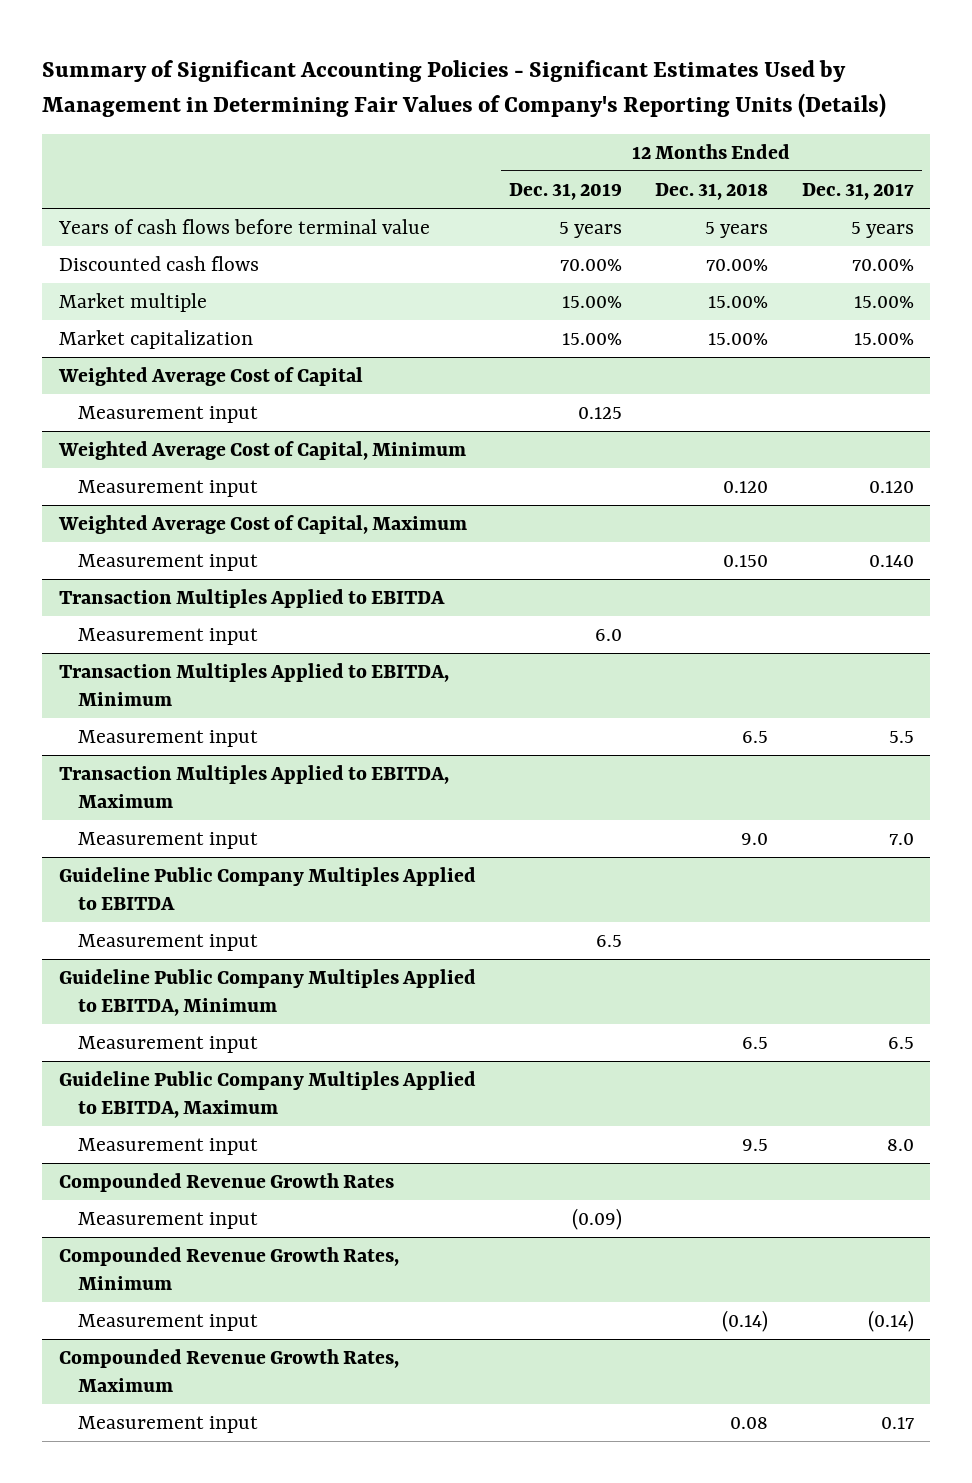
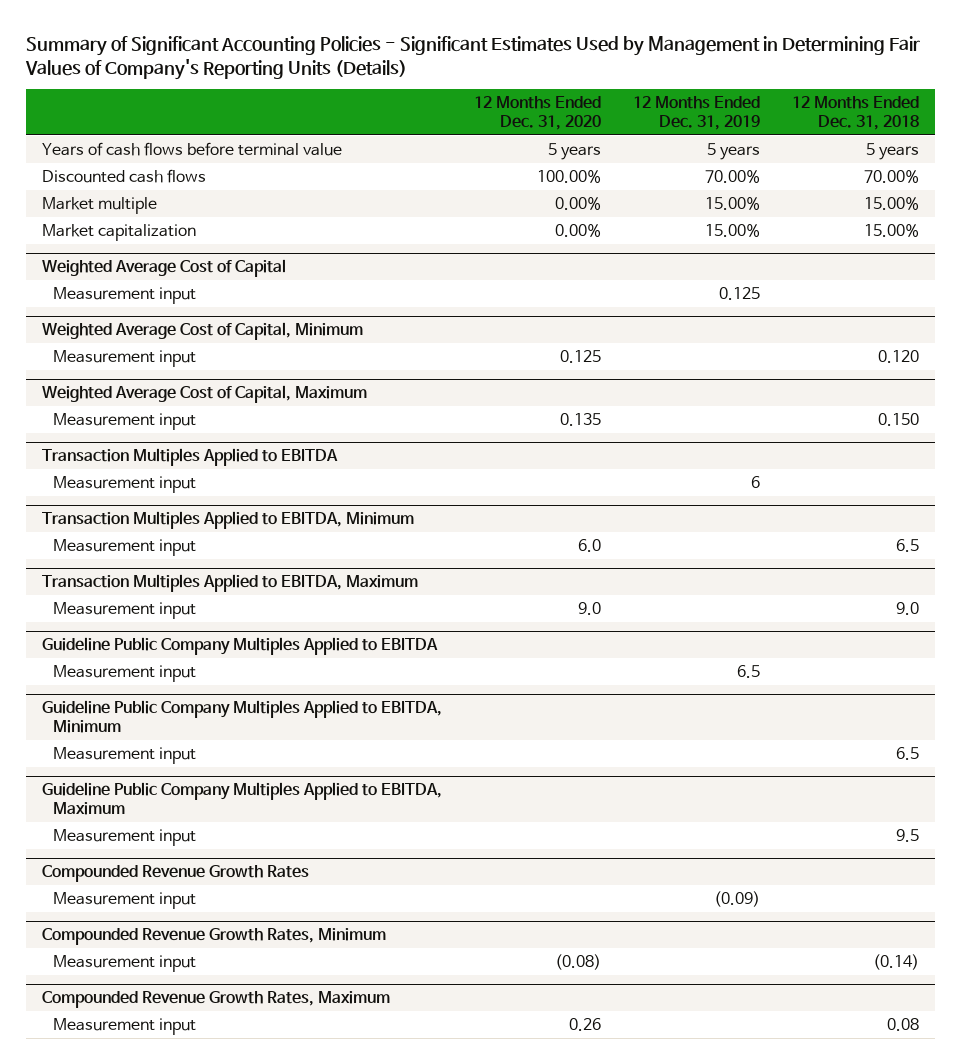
- | 12 Months Ended Dec. 31, 2019 | 12 Months Ended Dec. 31, 2018 | 12 Months Ended Dec. 31, 2017
+ | 12 Months Ended Dec. 31, 2020 | 12 Months Ended Dec. 31, 2019 | 12 Months Ended Dec. 31, 2018
@ Transaction Multiples Applied to EBITDA
- Measurement input | 6.0 | |
+ Measurement input | | 6 |

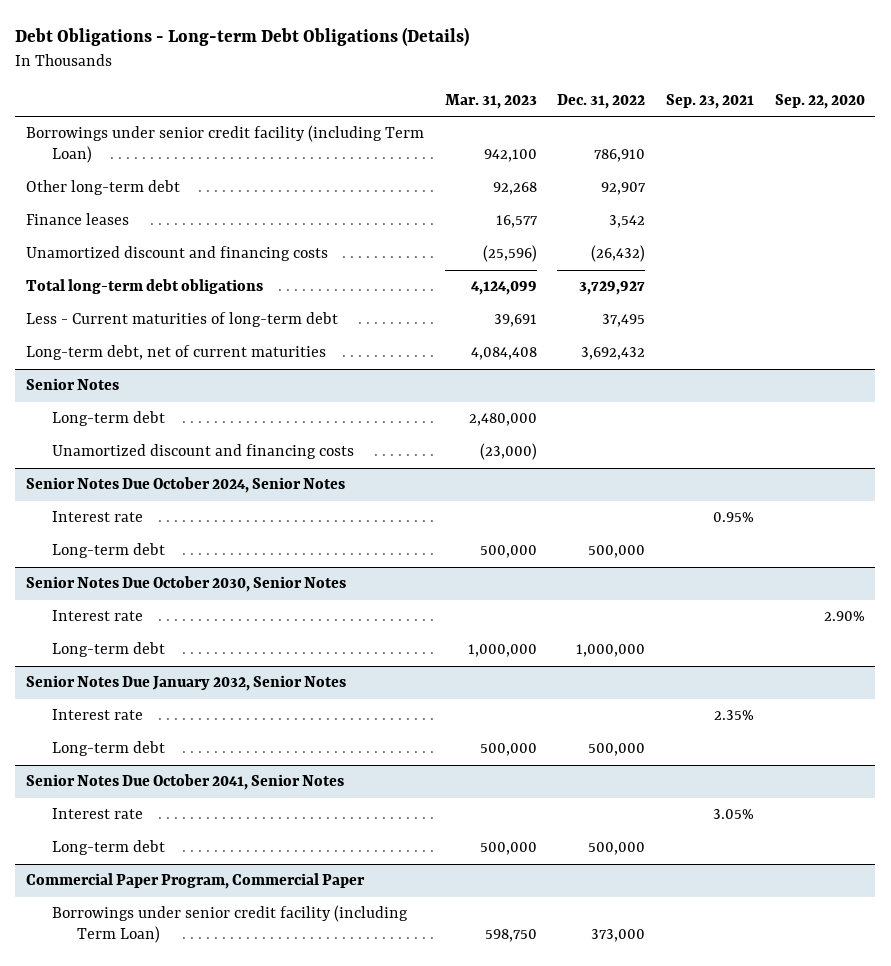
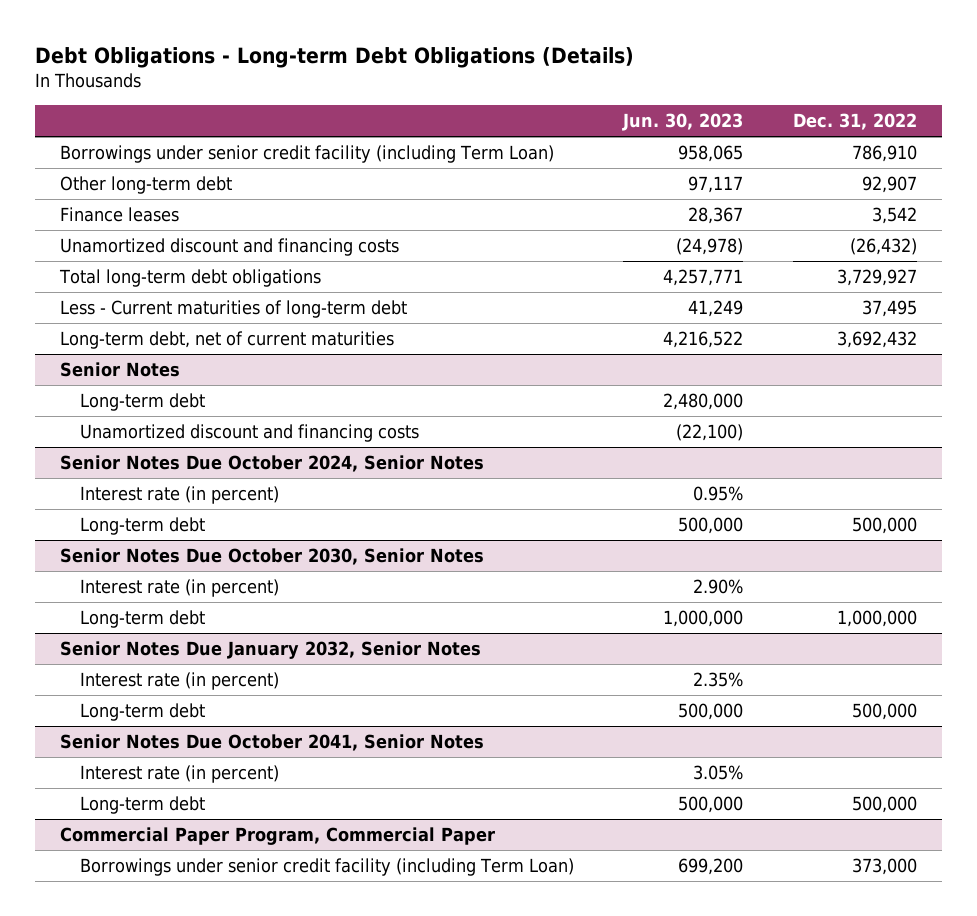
- | Mar. 31, 2023 | Dec. 31, 2022 | Sep. 23, 2021 | Sep. 22, 2020
+ | Jun. 30, 2023 | Dec. 31, 2022
@ Senior Notes Due October 2024, Senior Notes
- Interest rate | | | 0.95% |
+ Interest rate (in percent) | 0.95% |
@ Senior Notes Due October 2030, Senior Notes
- Interest rate | | | | 2.90%
+ Interest rate (in percent) | 2.90% |
@ Senior Notes Due January 2032, Senior Notes
- Interest rate | | | 2.35% |
+ Interest rate (in percent) | 2.35% |
@ Senior Notes Due October 2041, Senior Notes
- Interest rate | | | 3.05% |
+ Interest rate (in percent) | 3.05% |

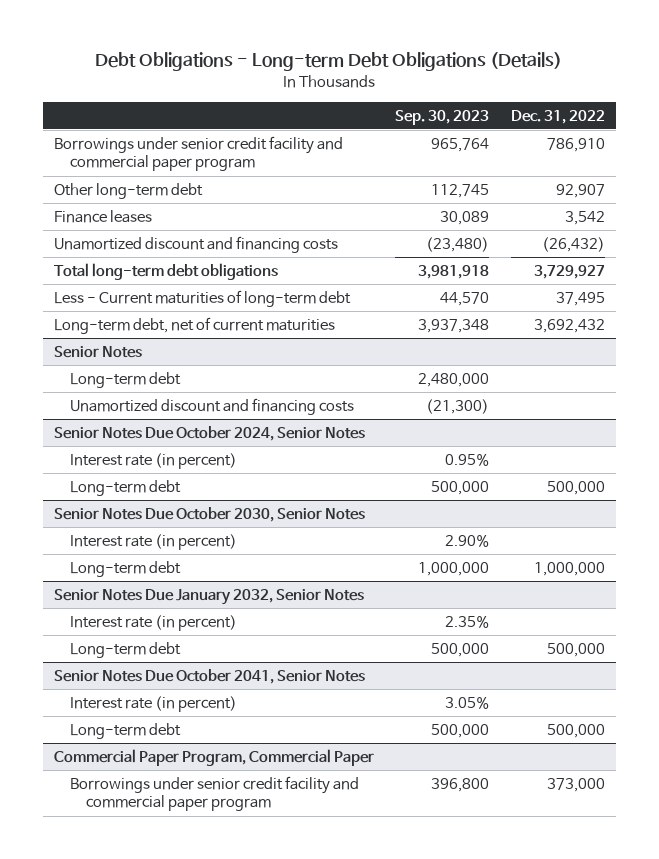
- | Jun. 30, 2023 | Dec. 31, 2022
+ | Sep. 30, 2023 | Dec. 31, 2022
- Borrowings under senior credit facility (including Term Loan) | 958,065 | 786,910
+ Borrowings under senior credit facility and commercial paper program | 965,764 | 786,910
@ Commercial Paper Program, Commercial Paper
- Borrowings under senior credit facility (including Term Loan) | 699,200 | 373,000
+ Borrowings under senior credit facility and commercial paper program | 396,800 | 373,000

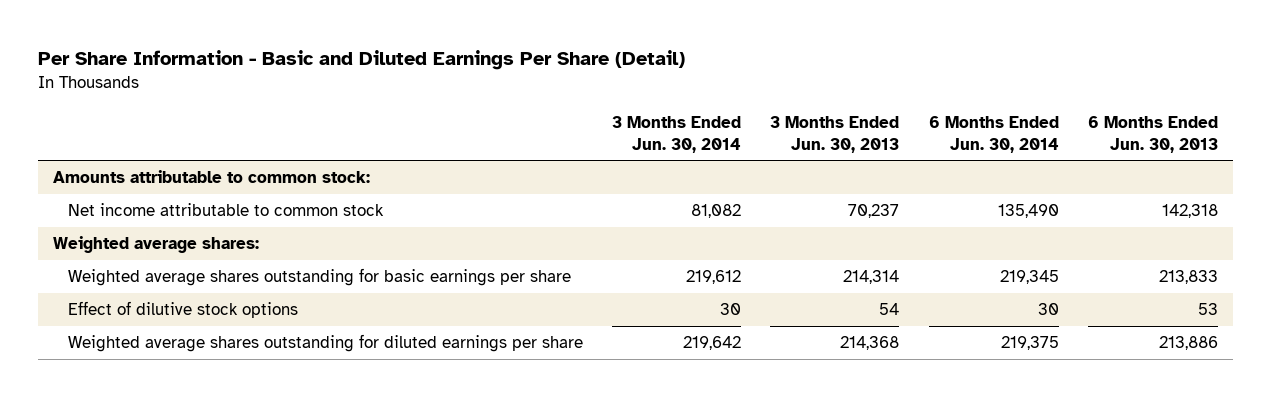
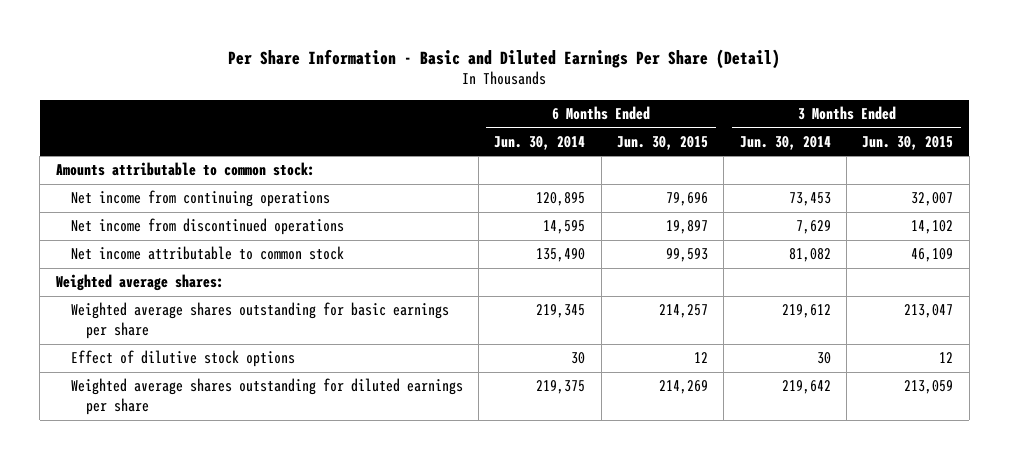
- | 3 Months Ended Jun. 30, 2014 | 3 Months Ended Jun. 30, 2013 | 6 Months Ended Jun. 30, 2014 | 6 Months Ended Jun. 30, 2013
+ | 6 Months Ended Jun. 30, 2014 | 6 Months Ended Jun. 30, 2015 | 3 Months Ended Jun. 30, 2014 | 3 Months Ended Jun. 30, 2015
+ Net income from continuing operations | 120,895 | 79,696 | 73,453 | 32,007
+ Net income from discontinued operations | 14,595 | 19,897 | 7,629 | 14,102

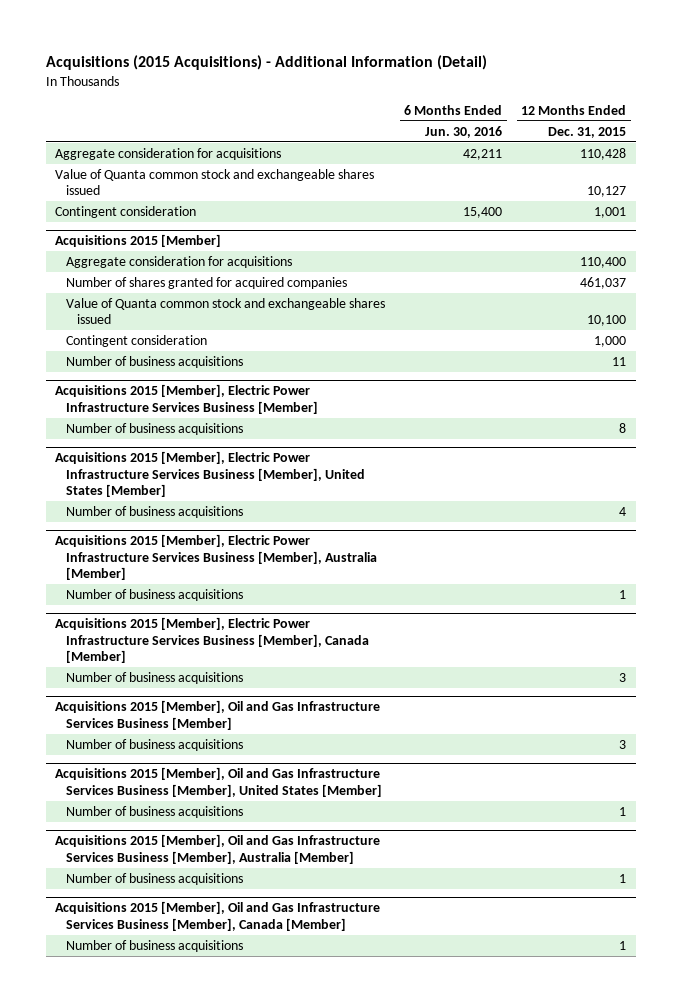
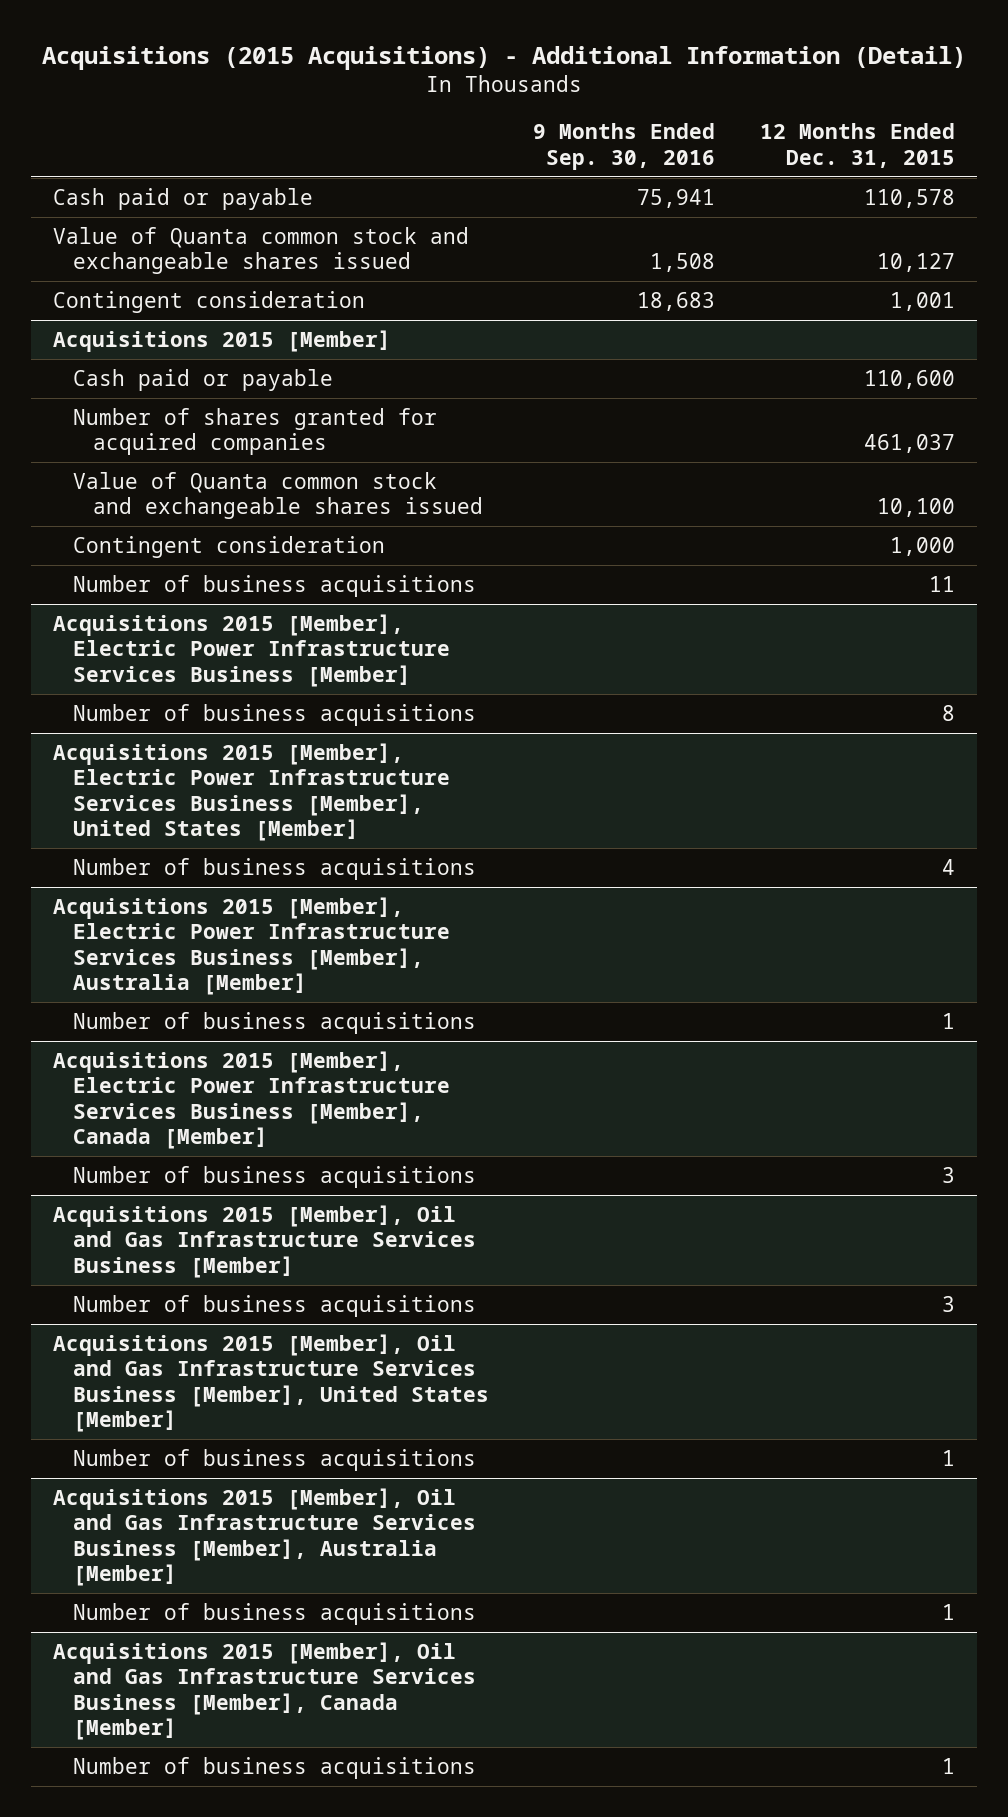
- | 6 Months Ended Jun. 30, 2016 | 12 Months Ended Dec. 31, 2015
+ | 9 Months Ended Sep. 30, 2016 | 12 Months Ended Dec. 31, 2015
- Aggregate consideration for acquisitions | 42,211 | 110,428
+ Cash paid or payable | 75,941 | 110,578
@ Acquisitions 2015 [Member]
- Aggregate consideration for acquisitions | | 110,400
+ Cash paid or payable | | 110,600

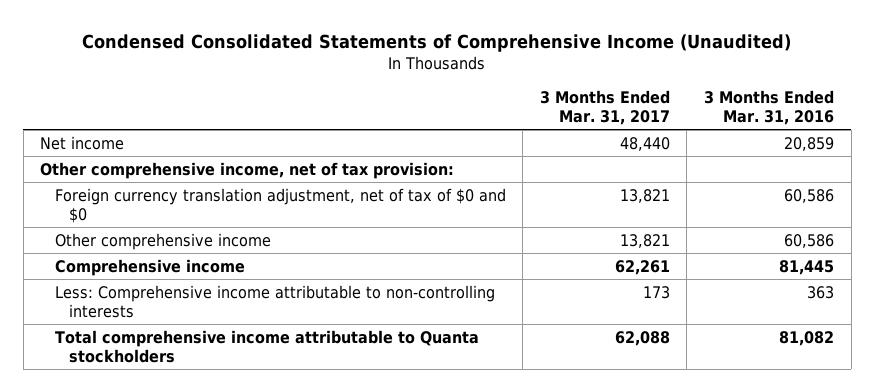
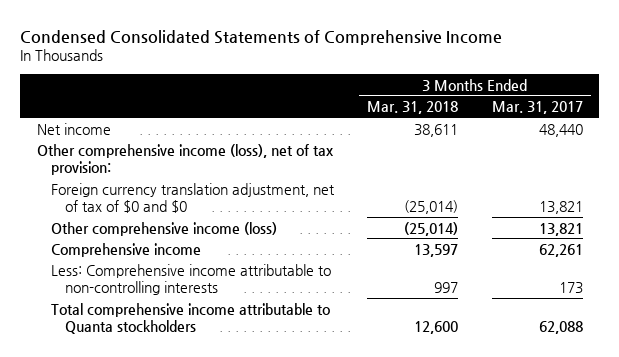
- Condensed Consolidated Statements of Comprehensive Income (Unaudited)
+ Condensed Consolidated Statements of Comprehensive Income
- | 3 Months Ended Mar. 31, 2017 | 3 Months Ended Mar. 31, 2016
+ | 3 Months Ended Mar. 31, 2018 | 3 Months Ended Mar. 31, 2017
- Other comprehensive income, net of tax provision:
+ Other comprehensive income (loss), net of tax provision:
- Other comprehensive income | 13,821 | 60,586
+ Other comprehensive income (loss) | (25,014) | 13,821

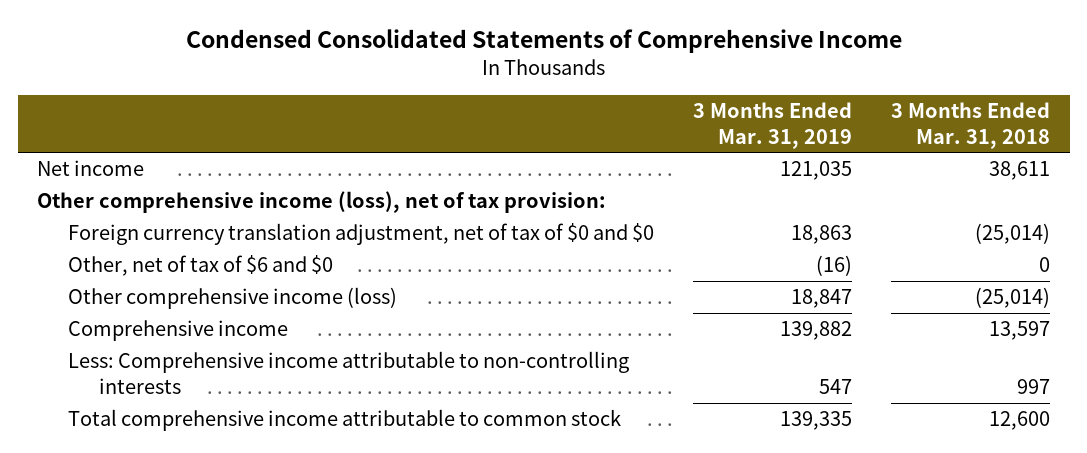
- | 3 Months Ended Mar. 31, 2018 | 3 Months Ended Mar. 31, 2017
+ | 3 Months Ended Mar. 31, 2019 | 3 Months Ended Mar. 31, 2018
+ Other, net of tax of $6 and $0 | (16) | 0
- Total comprehensive income attributable to Quanta stockholders | 12,600 | 62,088
+ Total comprehensive income attributable to common stock | 139,335 | 12,600

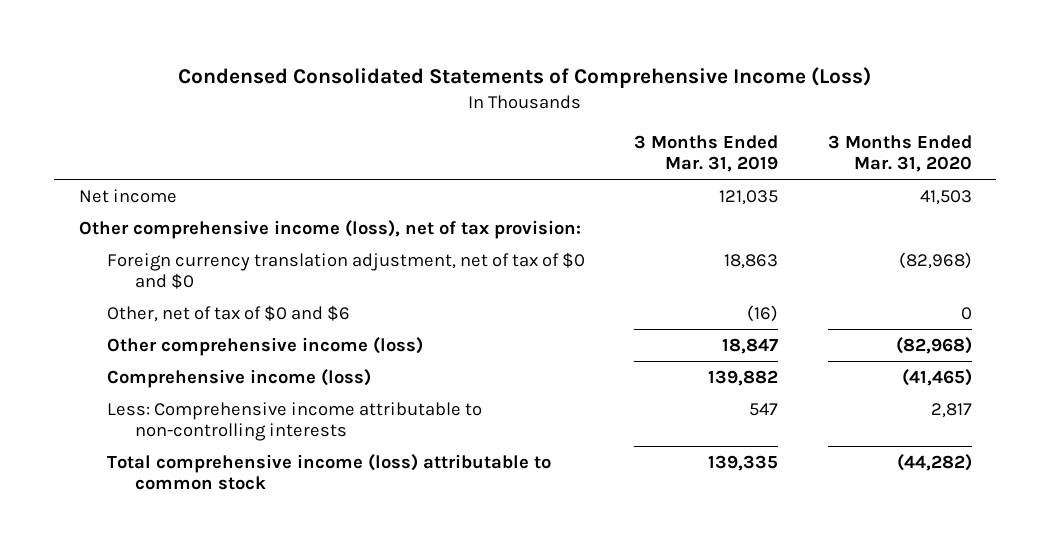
- Condensed Consolidated Statements of Comprehensive Income
+ Condensed Consolidated Statements of Comprehensive Income (Loss)
- | 3 Months Ended Mar. 31, 2019 | 3 Months Ended Mar. 31, 2018
+ | 3 Months Ended Mar. 31, 2019 | 3 Months Ended Mar. 31, 2020
- Other, net of tax of $6 and $0 | (16) | 0
+ Other, net of tax of $0 and $6 | (16) | 0
- Comprehensive income | 139,882 | 13,597
+ Comprehensive income (loss) | 139,882 | (41,465)
- Total comprehensive income attributable to common stock | 139,335 | 12,600
+ Total comprehensive income (loss) attributable to common stock | 139,335 | (44,282)

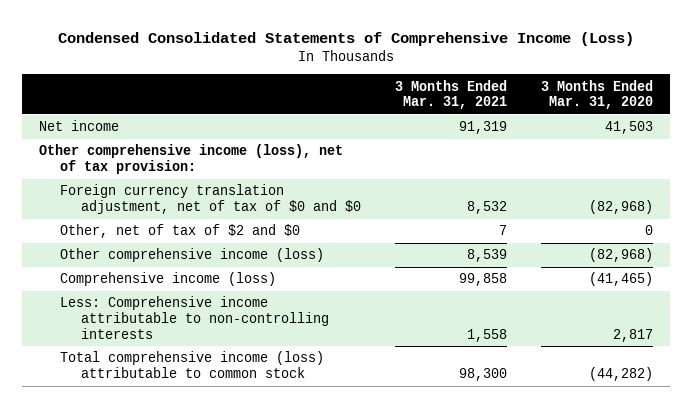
- | 3 Months Ended Mar. 31, 2019 | 3 Months Ended Mar. 31, 2020
+ | 3 Months Ended Mar. 31, 2021 | 3 Months Ended Mar. 31, 2020
- Other, net of tax of $0 and $6 | (16) | 0
+ Other, net of tax of $2 and $0 | 7 | 0

